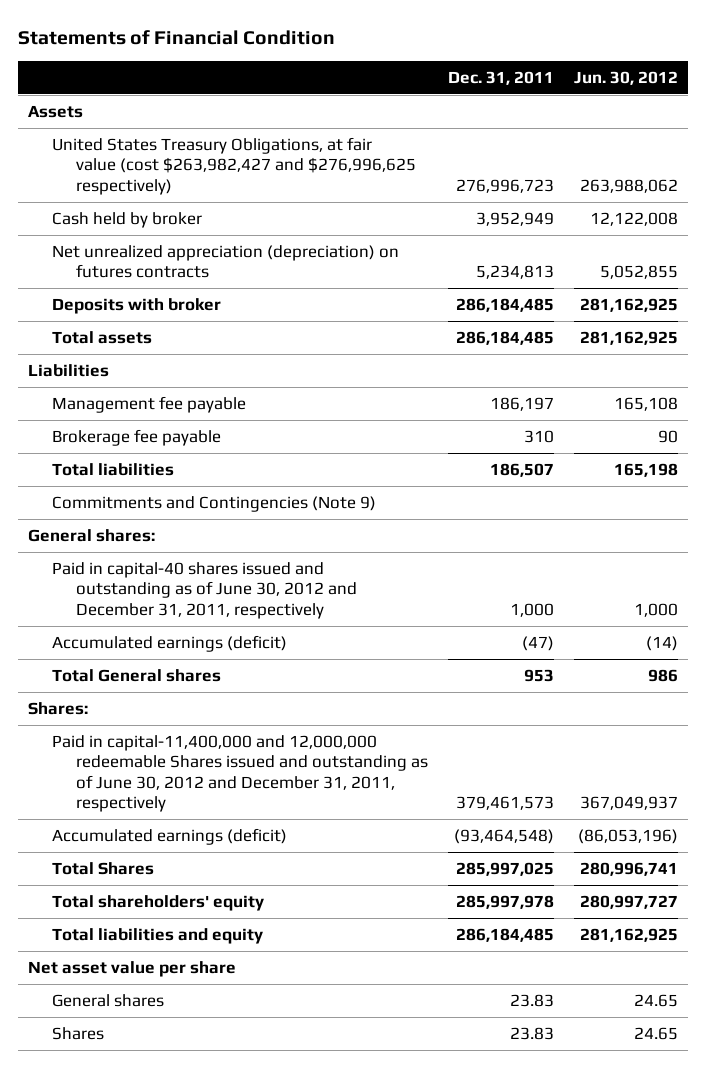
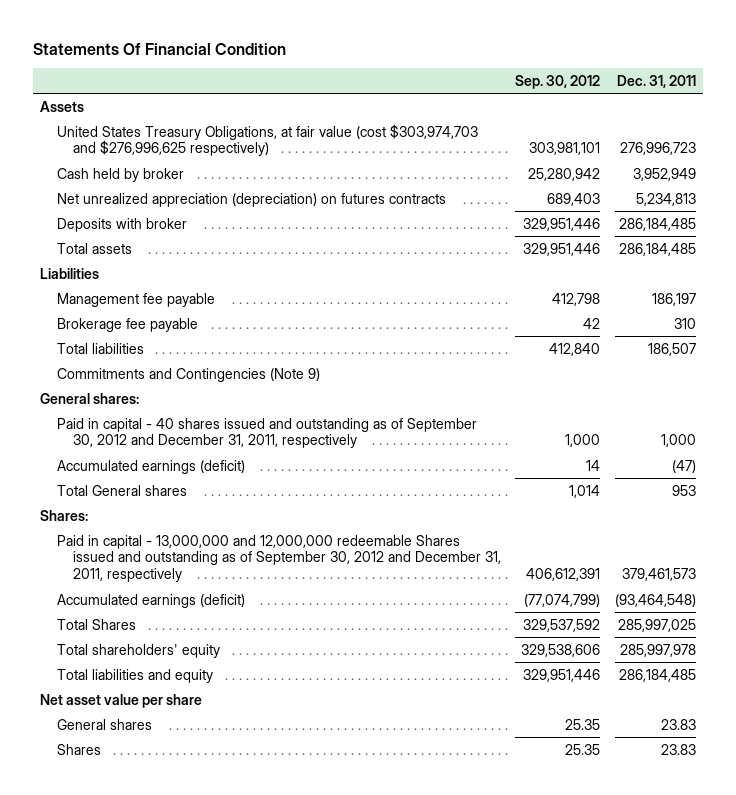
- Statements of Financial Condition
+ Statements Of Financial Condition
- | Dec. 31, 2011 | Jun. 30, 2012
+ | Sep. 30, 2012 | Dec. 31, 2011
- United States Treasury Obligations, at fair value (cost $263,982,427 and $276,996,625 respectively) | 276,996,723 | 263,988,062
+ United States Treasury Obligations, at fair value (cost $303,974,703 and $276,996,625 respectively) | 303,981,101 | 276,996,723
- Paid in capital-40 shares issued and outstanding as of June 30, 2012 and December 31, 2011, respectively | 1,000 | 1,000
+ Paid in capital - 40 shares issued and outstanding as of September 30, 2012 and December 31, 2011, respectively | 1,000 | 1,000
- Paid in capital-11,400,000 and 12,000,000 redeemable Shares issued and outstanding as of June 30, 2012 and December 31, 2011, respectively | 379,461,573 | 367,049,937
+ Paid in capital - 13,000,000 and 12,000,000 redeemable Shares issued and outstanding as of September 30, 2012 and December 31, 2011, respectively | 406,612,391 | 379,461,573

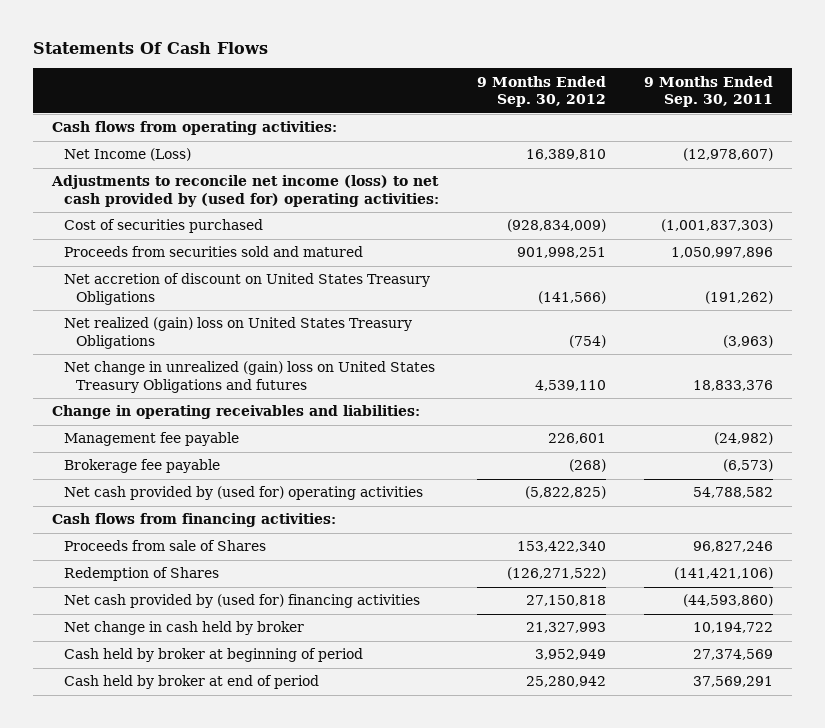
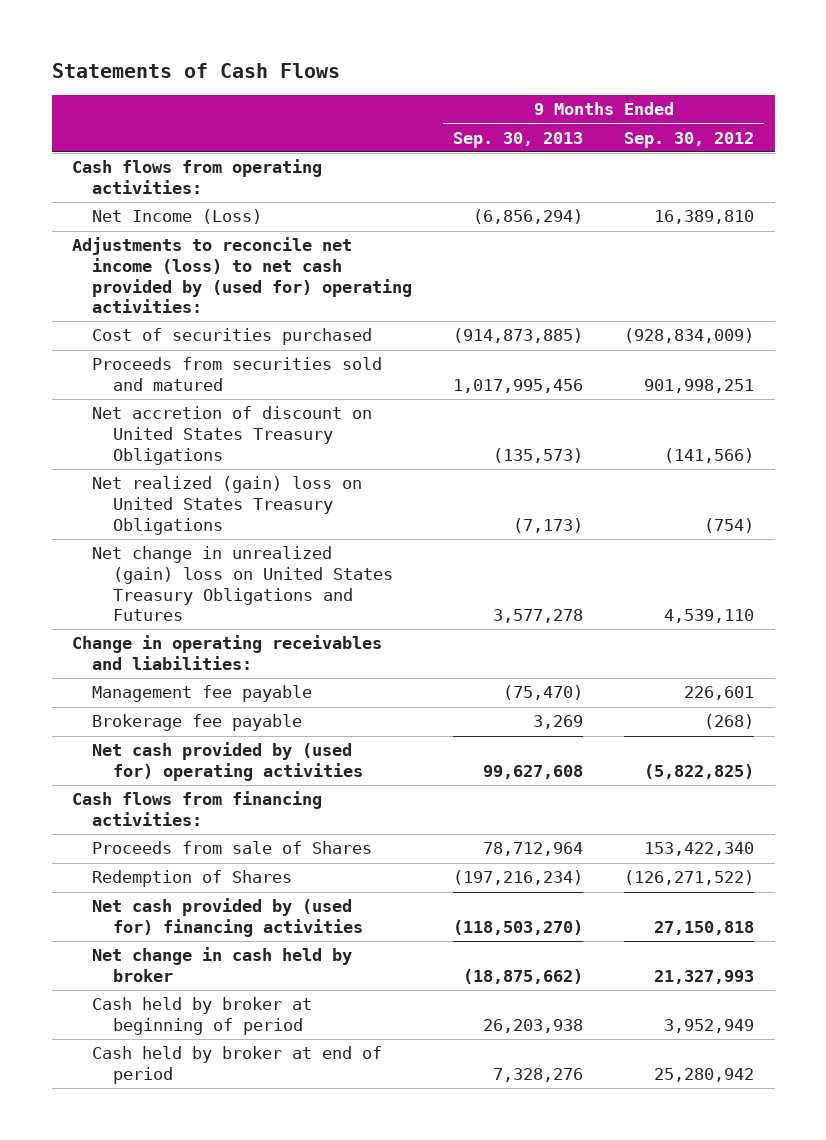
- Statements Of Cash Flows
+ Statements of Cash Flows
- | 9 Months Ended Sep. 30, 2012 | 9 Months Ended Sep. 30, 2011
+ | 9 Months Ended Sep. 30, 2013 | 9 Months Ended Sep. 30, 2012
- Net change in unrealized (gain) loss on United States Treasury Obligations and futures | 4,539,110 | 18,833,376
+ Net change in unrealized (gain) loss on United States Treasury Obligations and Futures | 3,577,278 | 4,539,110

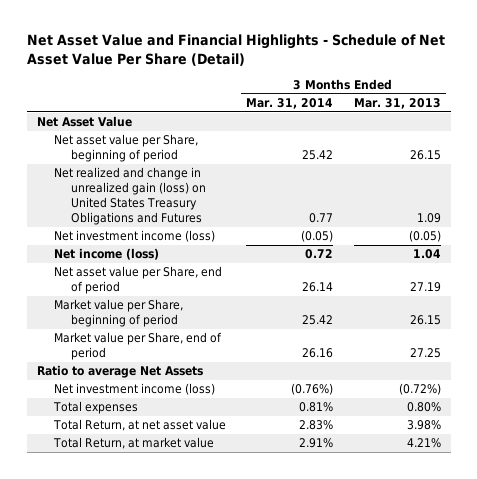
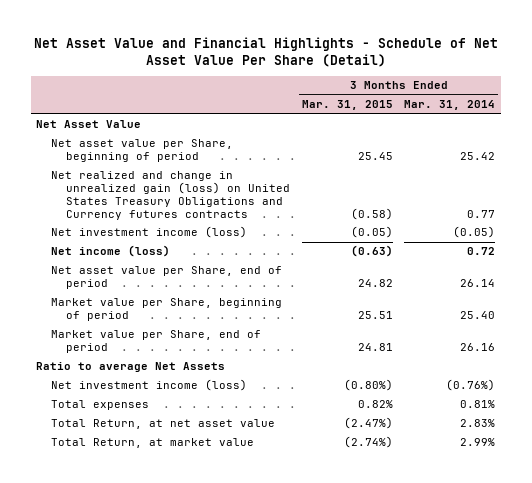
- | 3 Months Ended Mar. 31, 2014 | 3 Months Ended Mar. 31, 2013
+ | 3 Months Ended Mar. 31, 2015 | 3 Months Ended Mar. 31, 2014
- Net realized and change in unrealized gain (loss) on United States Treasury Obligations and Futures | 0.77 | 1.09
+ Net realized and change in unrealized gain (loss) on United States Treasury Obligations and Currency futures contracts | (0.58) | 0.77
- Market value per Share, beginning of period | 25.42 | 26.15
+ Market value per Share, beginning of period | 25.51 | 25.40
- Total Return, at market value | 2.91% | 4.21%
+ Total Return, at market value | (2.74%) | 2.99%

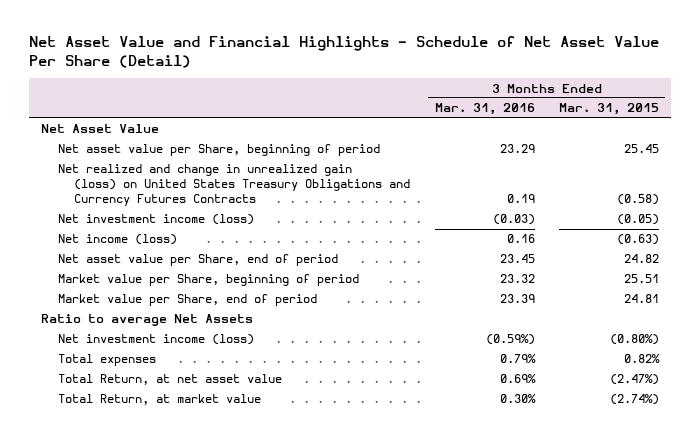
- | 3 Months Ended Mar. 31, 2015 | 3 Months Ended Mar. 31, 2014
+ | 3 Months Ended Mar. 31, 2016 | 3 Months Ended Mar. 31, 2015
- Net realized and change in unrealized gain (loss) on United States Treasury Obligations and Currency futures contracts | (0.58) | 0.77
+ Net realized and change in unrealized gain (loss) on United States Treasury Obligations and Currency Futures Contracts | 0.19 | (0.58)

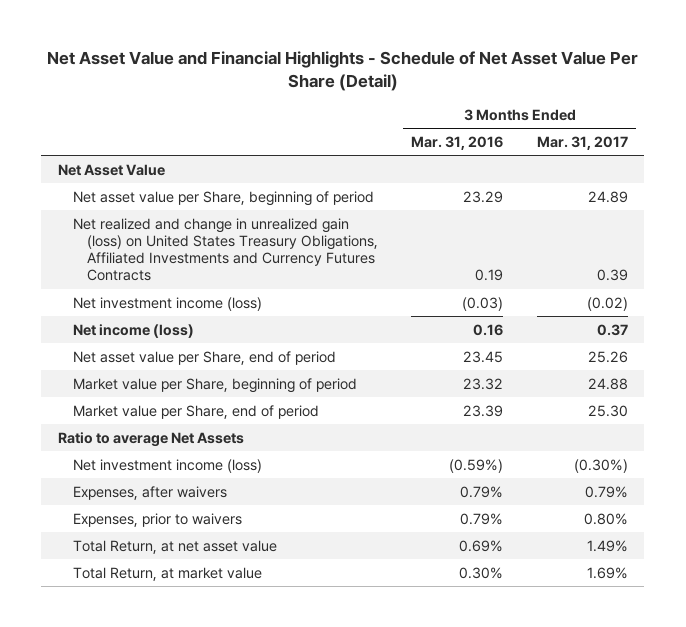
- | 3 Months Ended Mar. 31, 2016 | 3 Months Ended Mar. 31, 2015
+ | 3 Months Ended Mar. 31, 2016 | 3 Months Ended Mar. 31, 2017
- Net realized and change in unrealized gain (loss) on United States Treasury Obligations and Currency Futures Contracts | 0.19 | (0.58)
+ Net realized and change in unrealized gain (loss) on United States Treasury Obligations, Affiliated Investments and Currency Futures Contracts | 0.19 | 0.39
- Total expenses | 0.79% | 0.82%
+ Expenses, after waivers | 0.79% | 0.79%
+ Expenses, prior to waivers | 0.79% | 0.80%

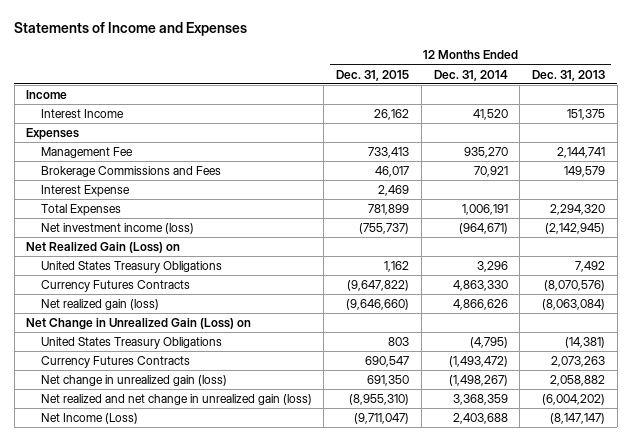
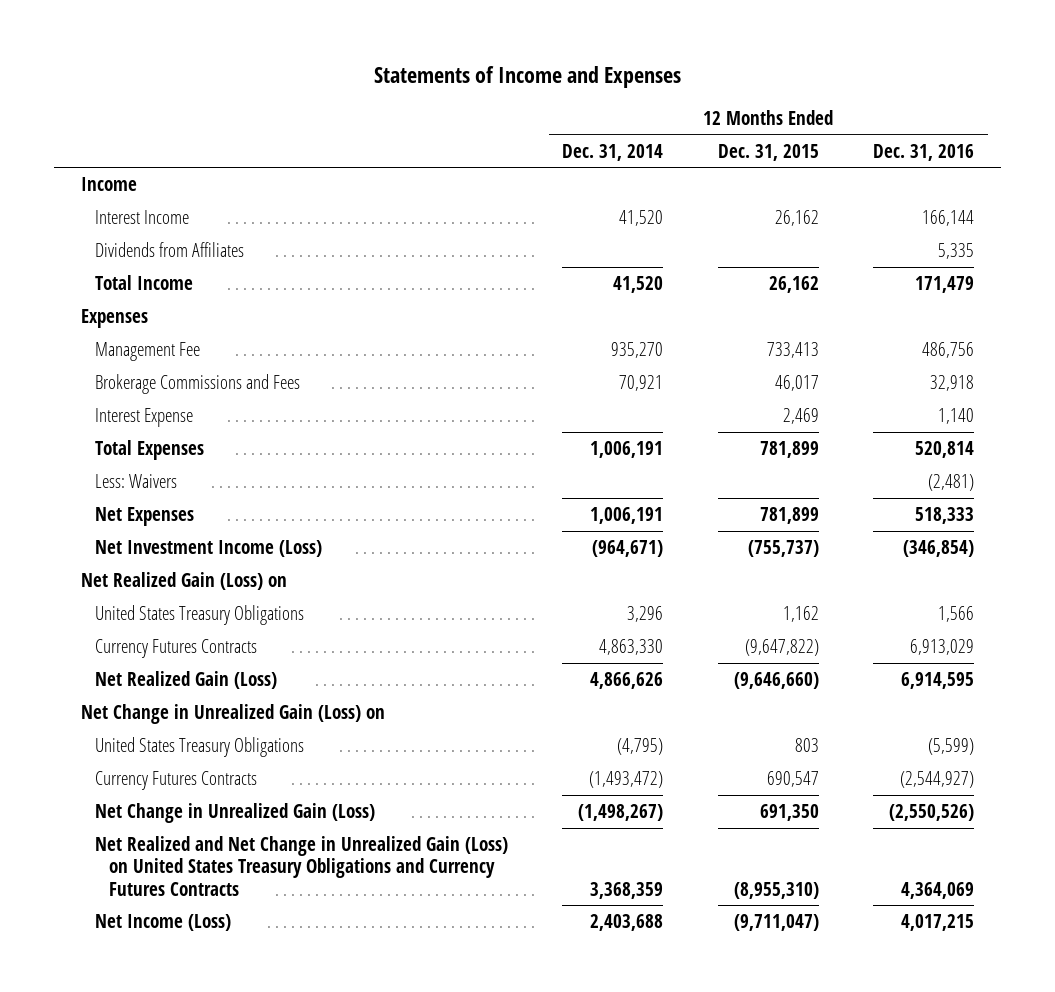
- | 12 Months Ended Dec. 31, 2015 | 12 Months Ended Dec. 31, 2014 | 12 Months Ended Dec. 31, 2013
+ | 12 Months Ended Dec. 31, 2014 | 12 Months Ended Dec. 31, 2015 | 12 Months Ended Dec. 31, 2016
+ Dividends from Affiliates | | | 5,335
+ Total Income | 41,520 | 26,162 | 171,479
- Net investment income (loss) | (755,737) | (964,671) | (2,142,945)
+ Less: Waivers | | | (2,481)
+ Net Expenses | 1,006,191 | 781,899 | 518,333
+ Net Investment Income (Loss) | (964,671) | (755,737) | (346,854)
- Net realized gain (loss) | (9,646,660) | 4,866,626 | (8,063,084)
+ Net Realized Gain (Loss) | 4,866,626 | (9,646,660) | 6,914,595
- Net change in unrealized gain (loss) | 691,350 | (1,498,267) | 2,058,882
- Net realized and net change in unrealized gain (loss) | (8,955,310) | 3,368,359 | (6,004,202)
+ Net Change in Unrealized Gain (Loss) | (1,498,267) | 691,350 | (2,550,526)
+ Net Realized and Net Change in Unrealized Gain (Loss) on United States Treasury Obligations and Currency Futures Contracts | 3,368,359 | (8,955,310) | 4,364,069

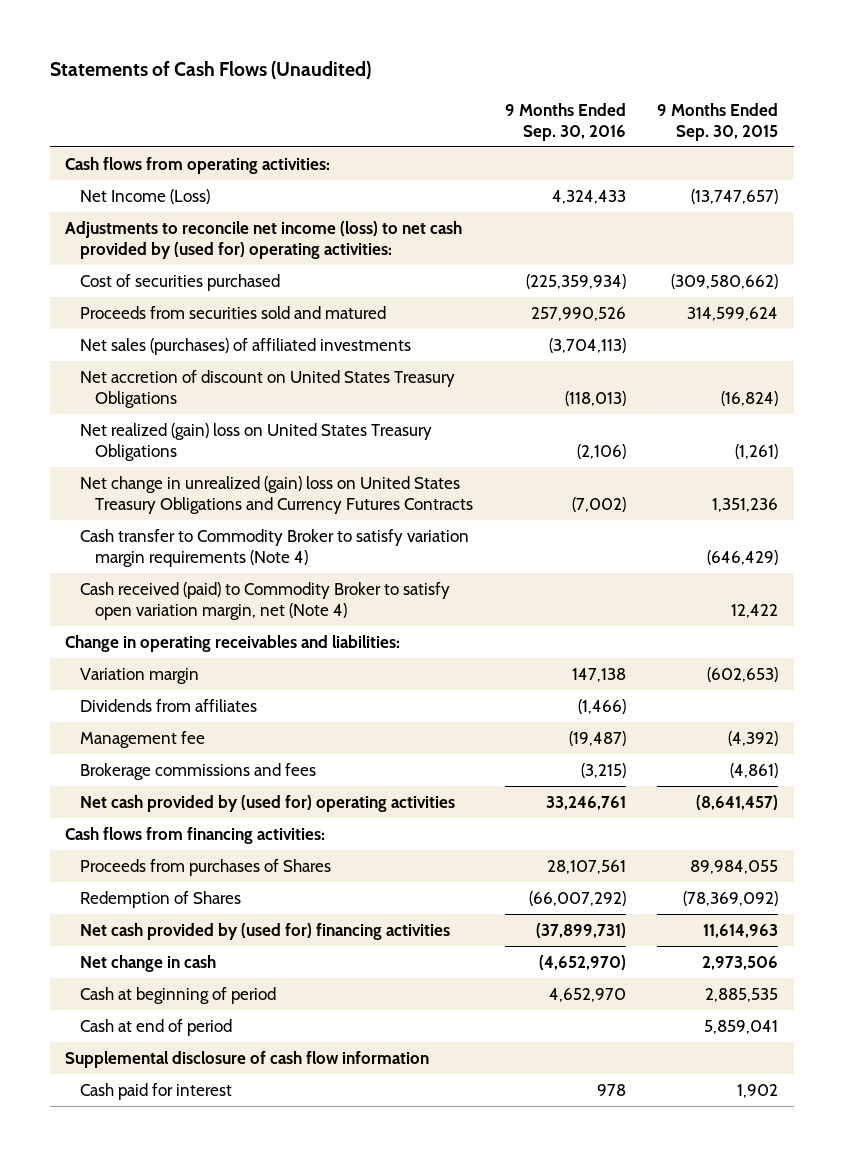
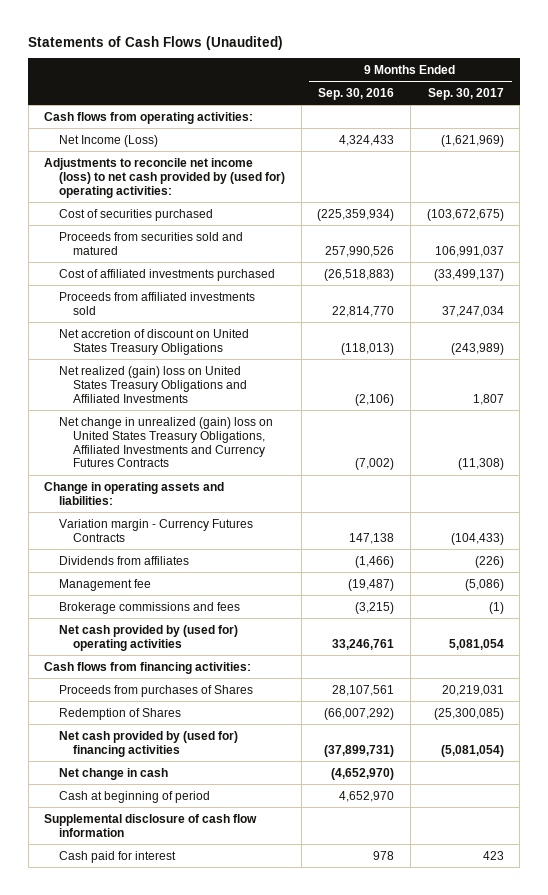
- | 9 Months Ended Sep. 30, 2016 | 9 Months Ended Sep. 30, 2015
+ | 9 Months Ended Sep. 30, 2016 | 9 Months Ended Sep. 30, 2017
- Net sales (purchases) of affiliated investments | (3,704,113) |
+ Cost of affiliated investments purchased | (26,518,883) | (33,499,137)
+ Proceeds from affiliated investments sold | 22,814,770 | 37,247,034
- Net realized (gain) loss on United States Treasury Obligations | (2,106) | (1,261)
- Net change in unrealized (gain) loss on United States Treasury Obligations and Currency Futures Contracts | (7,002) | 1,351,236
- Cash transfer to Commodity Broker to satisfy variation margin requirements (Note 4) | | (646,429)
- Cash received (paid) to Commodity Broker to satisfy open variation margin, net (Note 4) | | 12,422
- Change in operating receivables and liabilities:
- Variation margin | 147,138 | (602,653)
+ Net realized (gain) loss on United States Treasury Obligations and Affiliated Investments | (2,106) | 1,807
+ Net change in unrealized (gain) loss on United States Treasury Obligations, Affiliated Investments and Currency Futures Contracts | (7,002) | (11,308)
+ Change in operating assets and liabilities:
+ Variation margin - Currency Futures Contracts | 147,138 | (104,433)
- Cash at end of period | | 5,859,041

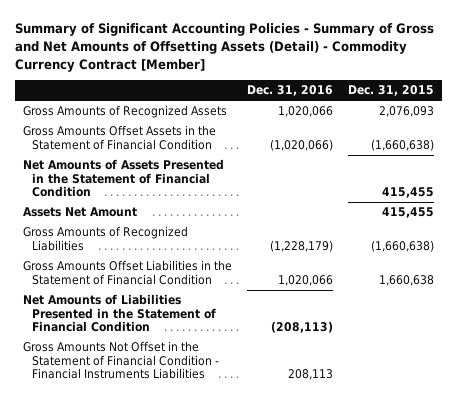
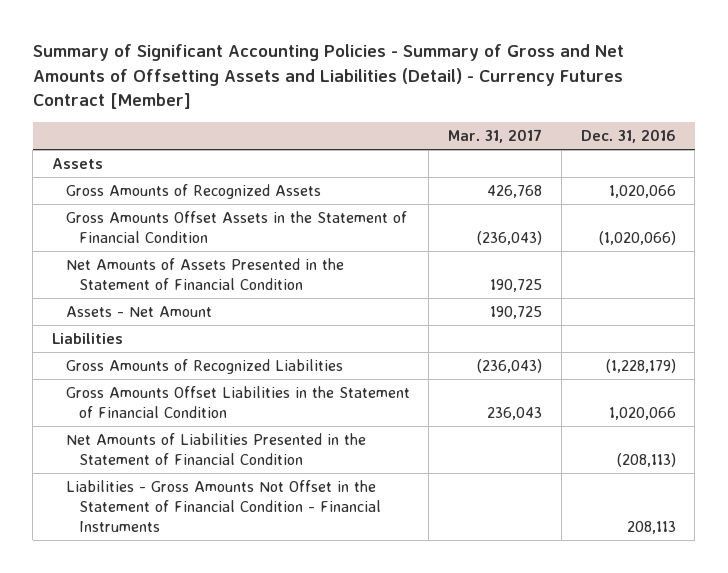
- Summary of Significant Accounting Policies - Summary of Gross and Net Amounts of Offsetting Assets (Detail) - Commodity Currency Contract [Member]
+ Summary of Significant Accounting Policies - Summary of Gross and Net Amounts of Offsetting Assets and Liabilities (Detail) - Currency Futures Contract [Member]
- | Dec. 31, 2016 | Dec. 31, 2015
+ | Mar. 31, 2017 | Dec. 31, 2016
+ Assets
- Assets Net Amount | | 415,455
+ Assets - Net Amount | 190,725 |
+ Liabilities
- Gross Amounts Not Offset in the Statement of Financial Condition - Financial Instruments Liabilities | 208,113 |
+ Liabilities - Gross Amounts Not Offset in the Statement of Financial Condition - Financial Instruments | | 208,113

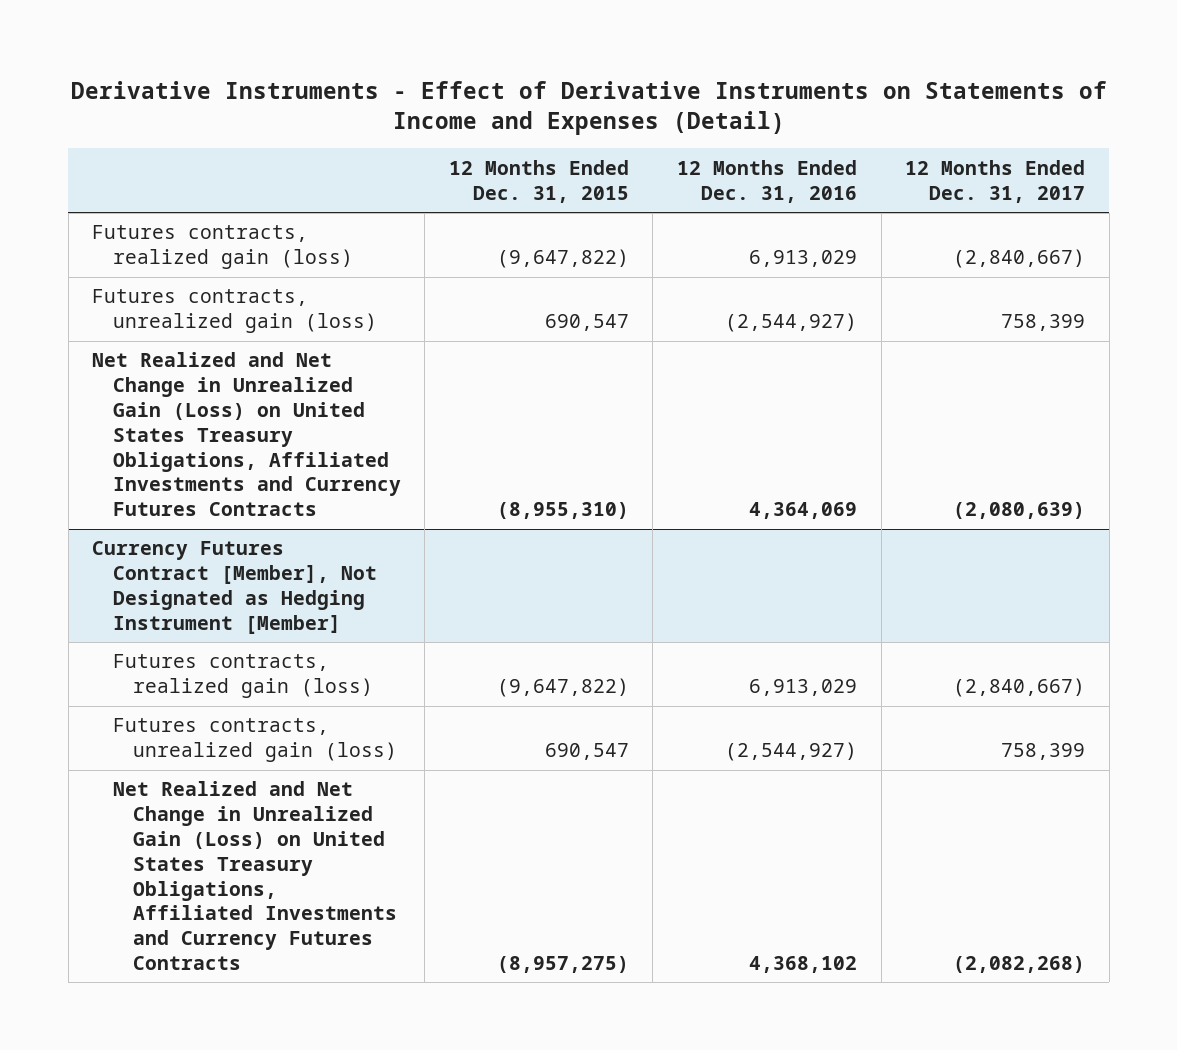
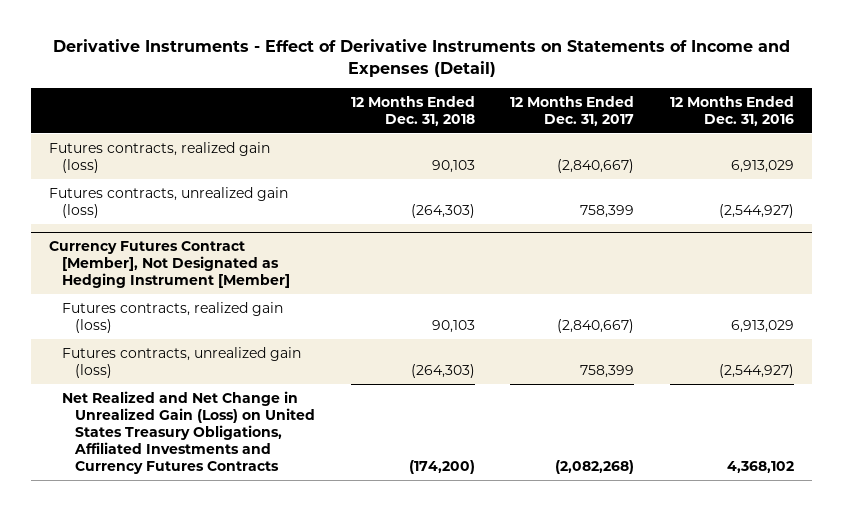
- | 12 Months Ended Dec. 31, 2015 | 12 Months Ended Dec. 31, 2016 | 12 Months Ended Dec. 31, 2017
+ | 12 Months Ended Dec. 31, 2018 | 12 Months Ended Dec. 31, 2017 | 12 Months Ended Dec. 31, 2016
- Net Realized and Net Change in Unrealized Gain (Loss) on United States Treasury Obligations, Affiliated Investments and Currency Futures Contracts | (8,955,310) | 4,364,069 | (2,080,639)

